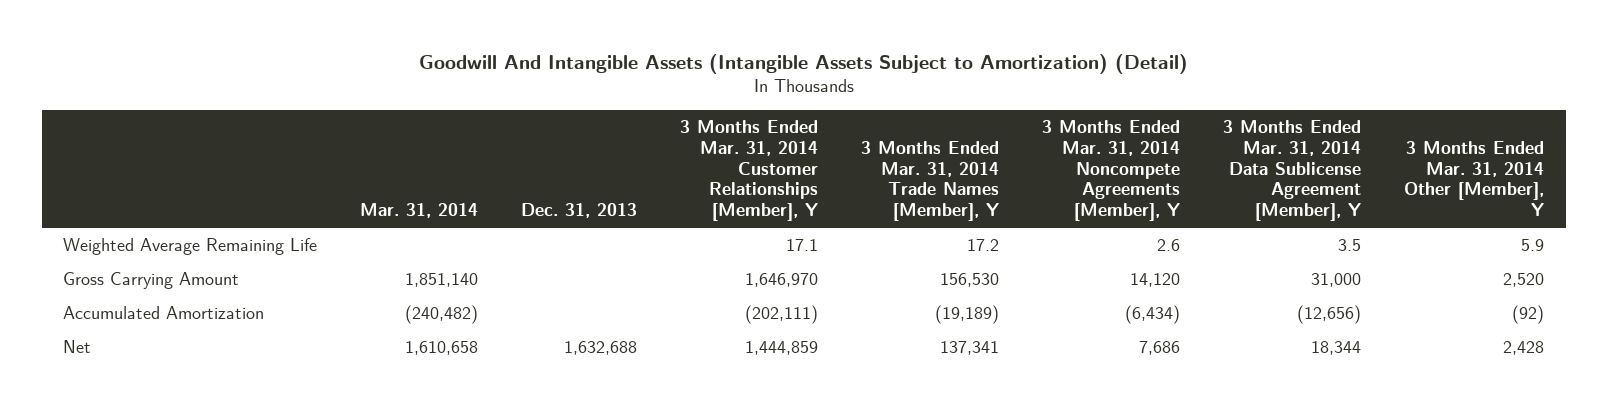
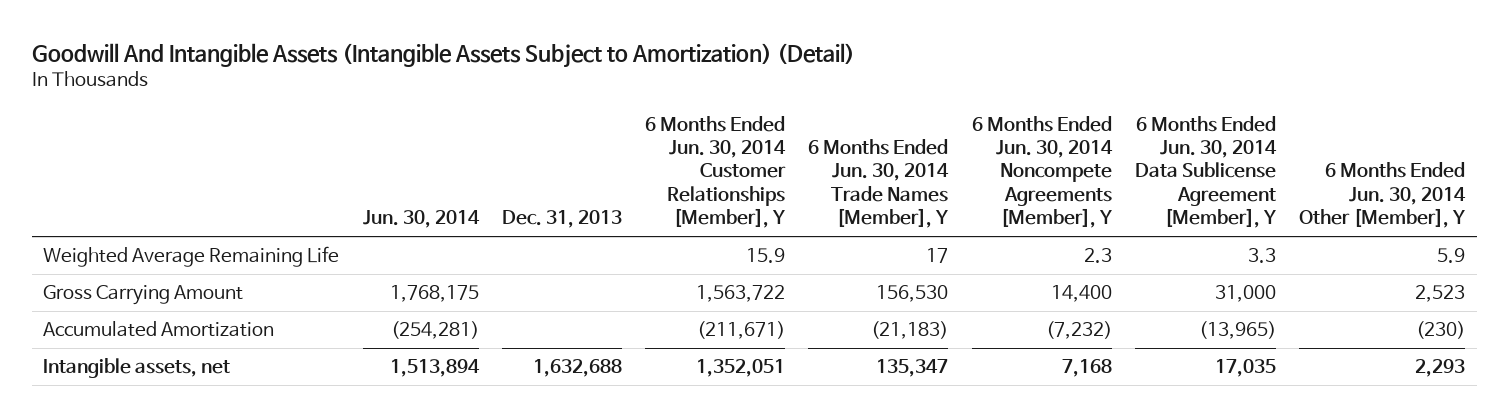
- | Mar. 31, 2014 | Dec. 31, 2013 | 3 Months Ended Mar. 31, 2014 Customer Relationships [Member], Y | 3 Months Ended Mar. 31, 2014 Trade Names [Member], Y | 3 Months Ended Mar. 31, 2014 Noncompete Agreements [Member], Y | 3 Months Ended Mar. 31, 2014 Data Sublicense Agreement [Member], Y | 3 Months Ended Mar. 31, 2014 Other [Member], Y
+ | Jun. 30, 2014 | Dec. 31, 2013 | 6 Months Ended Jun. 30, 2014 Customer Relationships [Member], Y | 6 Months Ended Jun. 30, 2014 Trade Names [Member], Y | 6 Months Ended Jun. 30, 2014 Noncompete Agreements [Member], Y | 6 Months Ended Jun. 30, 2014 Data Sublicense Agreement [Member], Y | 6 Months Ended Jun. 30, 2014 Other [Member], Y
- Net | 1,610,658 | 1,632,688 | 1,444,859 | 137,341 | 7,686 | 18,344 | 2,428
+ Intangible assets, net | 1,513,894 | 1,632,688 | 1,352,051 | 135,347 | 7,168 | 17,035 | 2,293

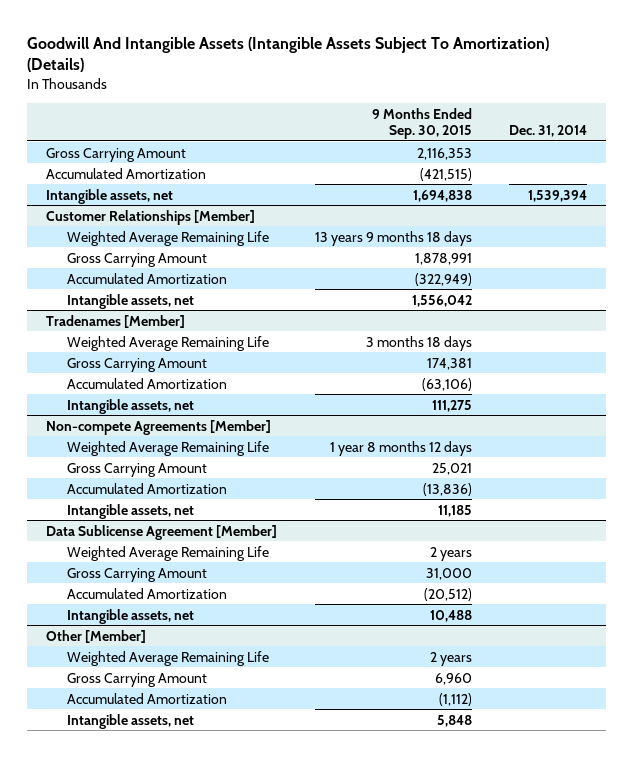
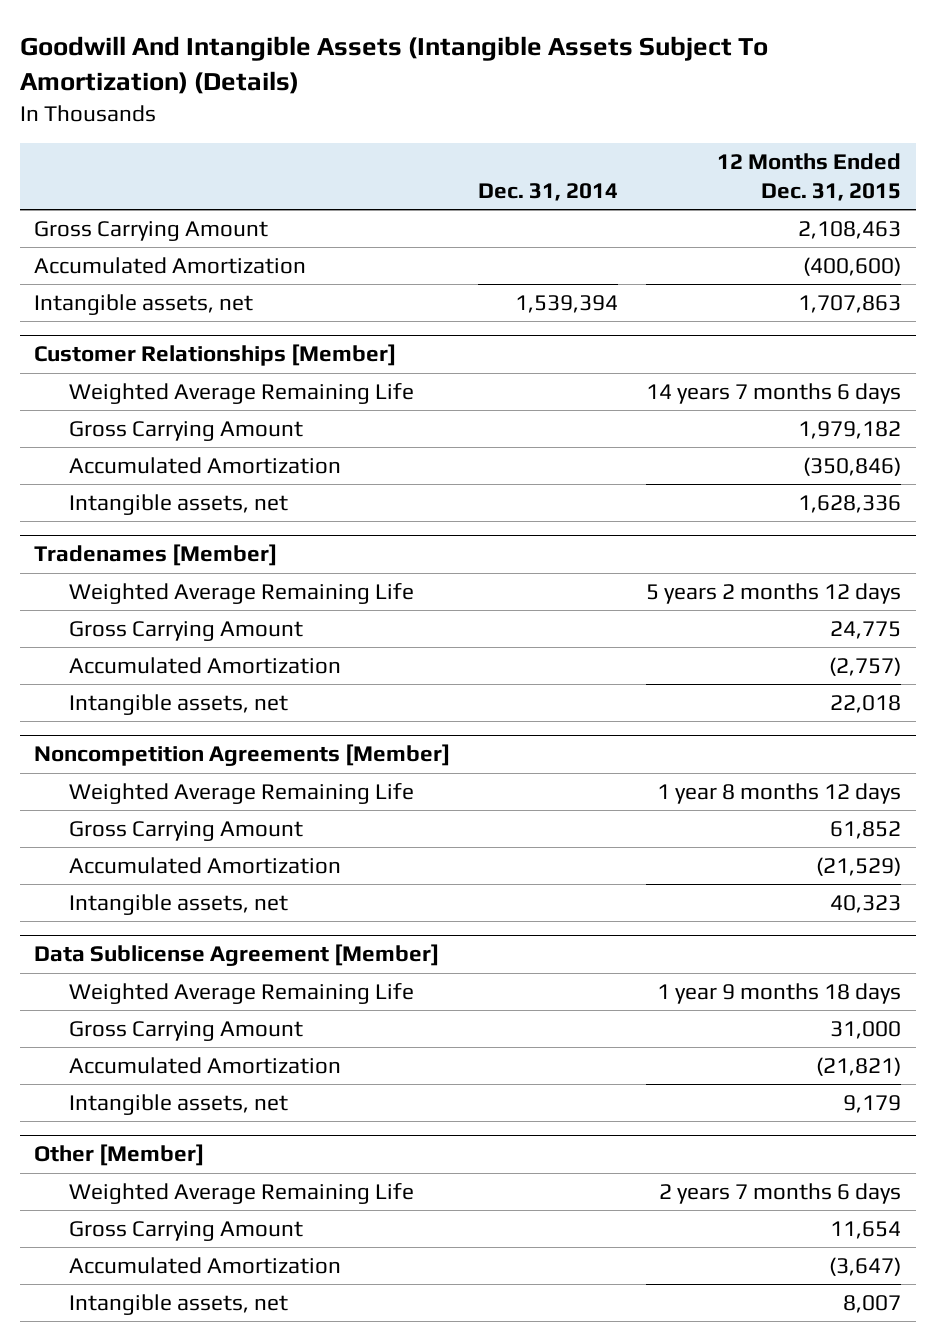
- | 9 Months Ended Sep. 30, 2015 | Dec. 31, 2014
+ | Dec. 31, 2014 | 12 Months Ended Dec. 31, 2015
- Non-compete Agreements [Member]
+ Noncompetition Agreements [Member]

